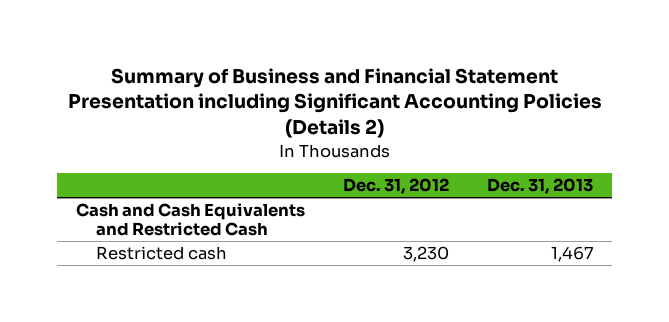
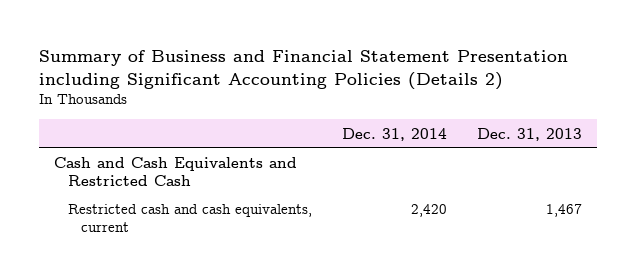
- | Dec. 31, 2012 | Dec. 31, 2013
+ | Dec. 31, 2014 | Dec. 31, 2013
- Restricted cash | 3,230 | 1,467
+ Restricted cash and cash equivalents, current | 2,420 | 1,467

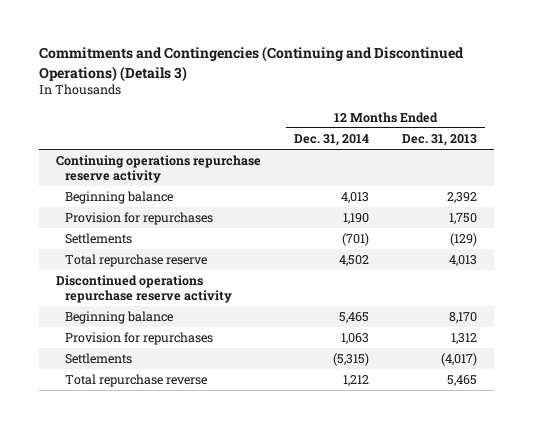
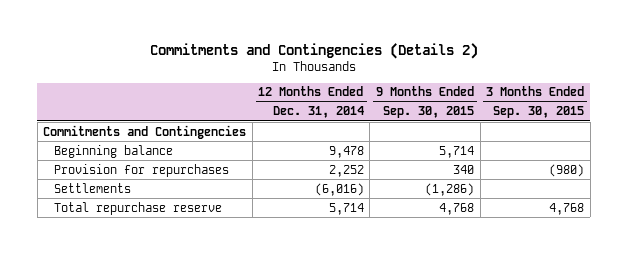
- Commitments and Contingencies (Continuing and Discontinued Operations) (Details 3)
+ Commitments and Contingencies (Details 2)
- | 12 Months Ended Dec. 31, 2014 | 12 Months Ended Dec. 31, 2013
+ | 12 Months Ended Dec. 31, 2014 | 9 Months Ended Sep. 30, 2015 | 3 Months Ended Sep. 30, 2015
- Continuing operations repurchase reserve activity
- Beginning balance | 4,013 | 2,392
- Provision for repurchases | 1,190 | 1,750
- Settlements | (701) | (129)
- Total repurchase reserve | 4,502 | 4,013
- Discontinued operations repurchase reserve activity
- Beginning balance | 5,465 | 8,170
- Provision for repurchases | 1,063 | 1,312
- Settlements | (5,315) | (4,017)
- Total repurchase reverse | 1,212 | 5,465
+ Commitments and Contingencies
+ Beginning balance | 9,478 | 5,714 |
+ Provision for repurchases | 2,252 | 340 | (980)
+ Settlements | (6,016) | (1,286) |
+ Total repurchase reserve | 5,714 | 4,768 | 4,768

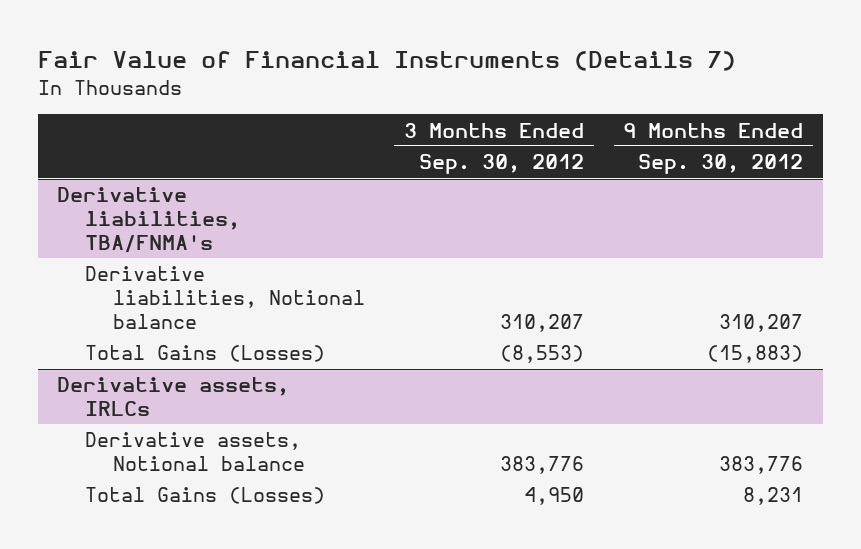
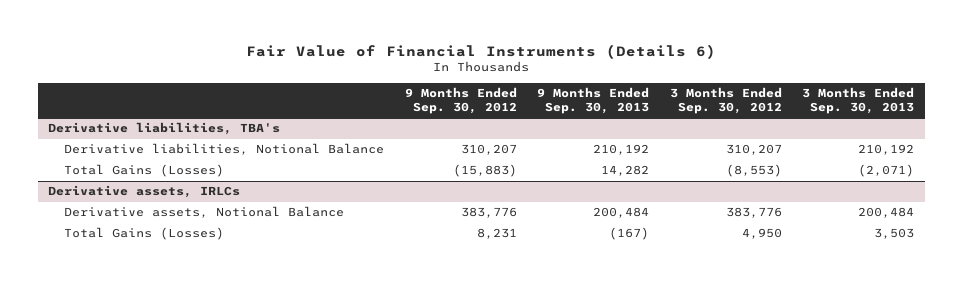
- Fair Value of Financial Instruments (Details 7)
+ Fair Value of Financial Instruments (Details 6)
- | 3 Months Ended Sep. 30, 2012 | 9 Months Ended Sep. 30, 2012
+ | 9 Months Ended Sep. 30, 2012 | 9 Months Ended Sep. 30, 2013 | 3 Months Ended Sep. 30, 2012 | 3 Months Ended Sep. 30, 2013
- Derivative liabilities, TBA/FNMA's
- Derivative liabilities, Notional balance | 310,207 | 310,207
+ Derivative liabilities, TBA's
+ Derivative liabilities, Notional Balance | 310,207 | 210,192 | 310,207 | 210,192
@ Derivative assets, IRLCs
- Derivative assets, Notional balance | 383,776 | 383,776
+ Derivative assets, Notional Balance | 383,776 | 200,484 | 383,776 | 200,484

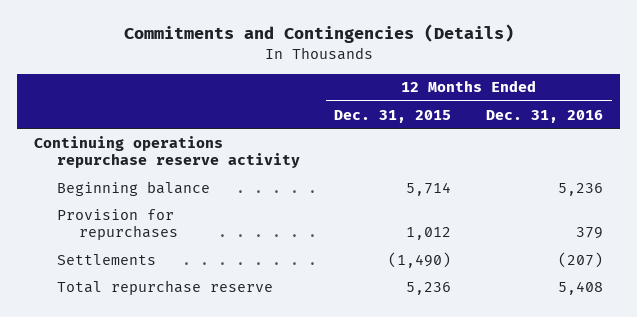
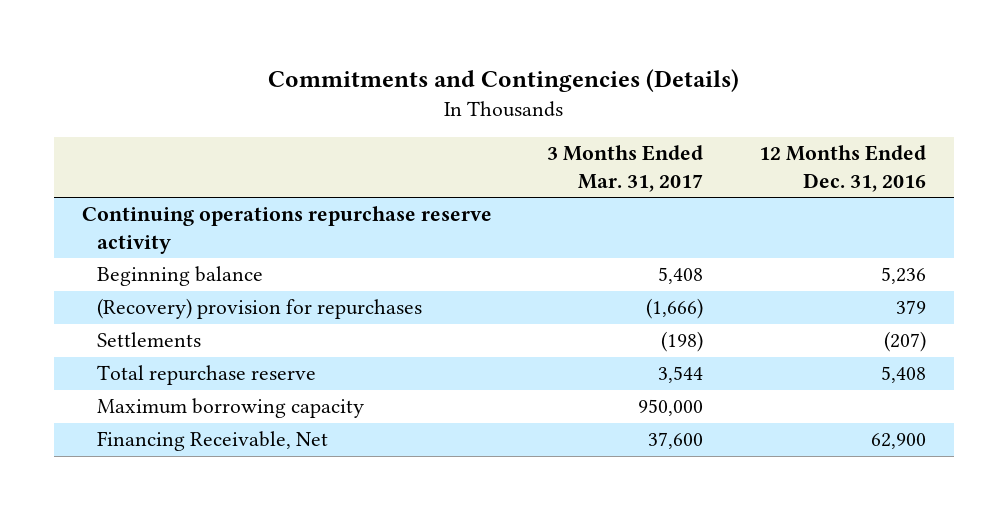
- | 12 Months Ended Dec. 31, 2015 | 12 Months Ended Dec. 31, 2016
+ | 3 Months Ended Mar. 31, 2017 | 12 Months Ended Dec. 31, 2016
- Provision for repurchases | 1,012 | 379
+ (Recovery) provision for repurchases | (1,666) | 379
+ Maximum borrowing capacity | 950,000 |
+ Financing Receivable, Net | 37,600 | 62,900

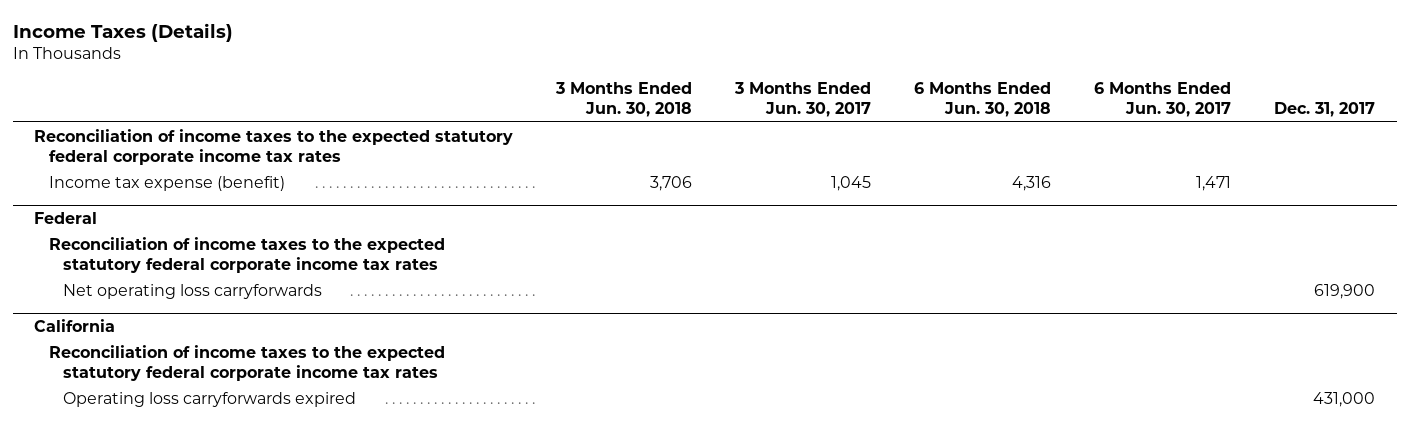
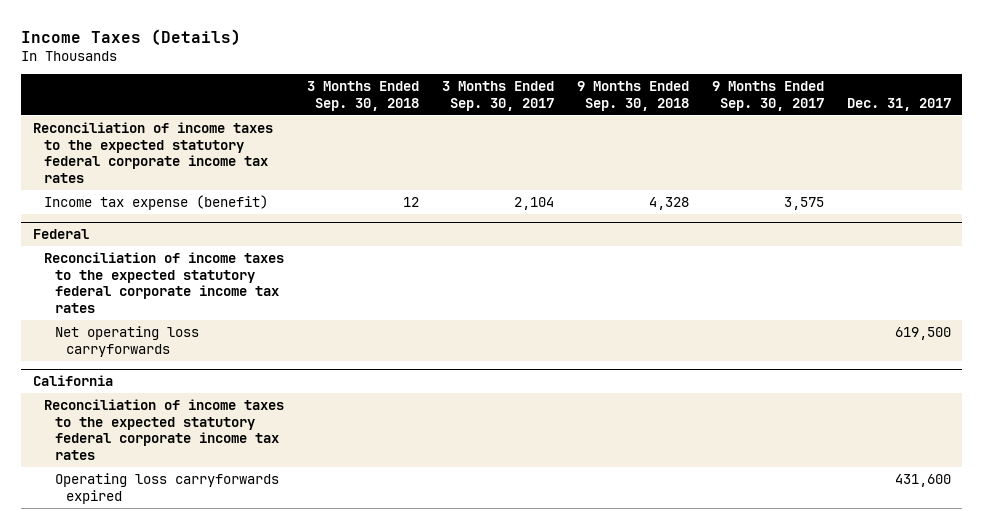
- | 3 Months Ended Jun. 30, 2018 | 3 Months Ended Jun. 30, 2017 | 6 Months Ended Jun. 30, 2018 | 6 Months Ended Jun. 30, 2017 | Dec. 31, 2017
+ | 3 Months Ended Sep. 30, 2018 | 3 Months Ended Sep. 30, 2017 | 9 Months Ended Sep. 30, 2018 | 9 Months Ended Sep. 30, 2017 | Dec. 31, 2017
@ Federal
- Net operating loss carryforwards | | | | | 619,900
+ Net operating loss carryforwards | | | | | 619,500
@ California
- Operating loss carryforwards expired | | | | | 431,000
+ Operating loss carryforwards expired | | | | | 431,600

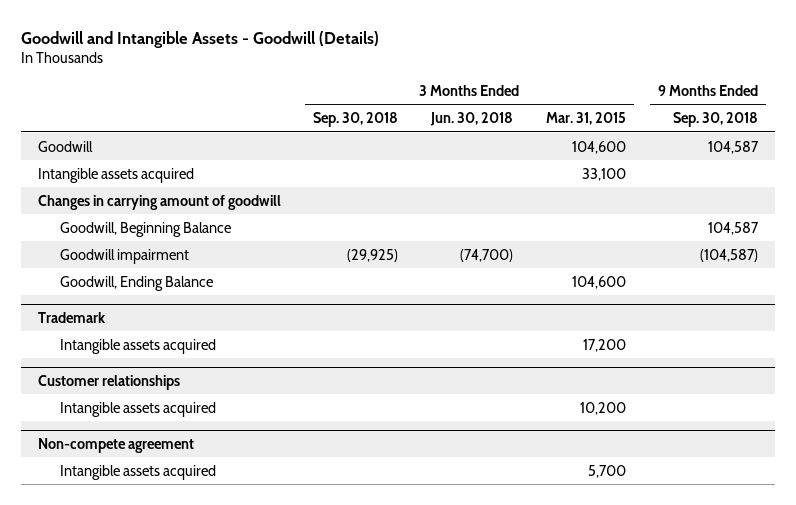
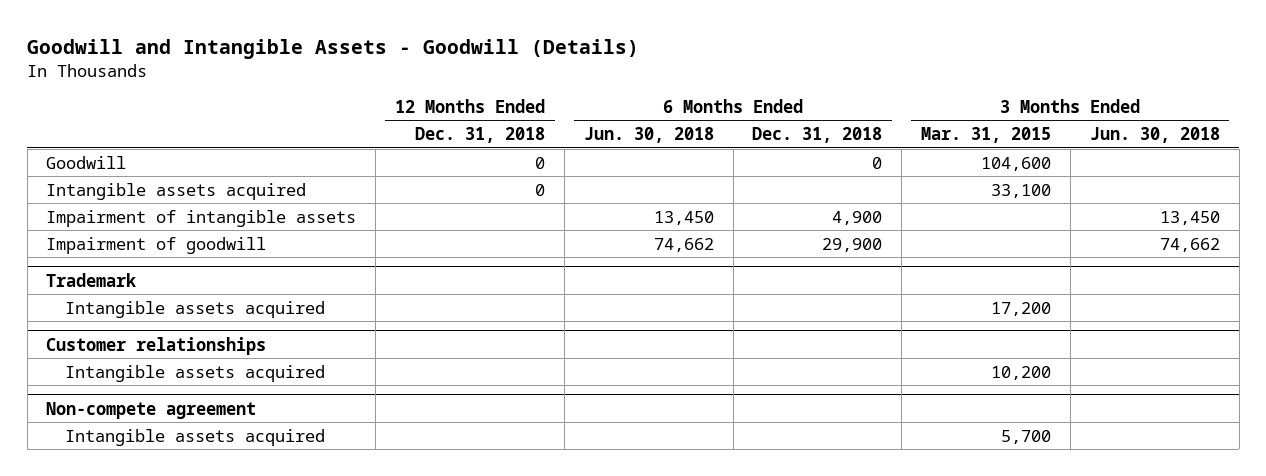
- | 3 Months Ended Sep. 30, 2018 | 3 Months Ended Jun. 30, 2018 | 3 Months Ended Mar. 31, 2015 | 9 Months Ended Sep. 30, 2018
+ | 12 Months Ended Dec. 31, 2018 | 6 Months Ended Jun. 30, 2018 | 6 Months Ended Dec. 31, 2018 | 3 Months Ended Mar. 31, 2015 | 3 Months Ended Jun. 30, 2018
- Changes in carrying amount of goodwill
- Goodwill, Beginning Balance | | | | 104,587
- Goodwill impairment | (29,925) | (74,700) | | (104,587)
- Goodwill, Ending Balance | | | 104,600 |
+ Impairment of intangible assets | | 13,450 | 4,900 | | 13,450
+ Impairment of goodwill | | 74,662 | 29,900 | | 74,662

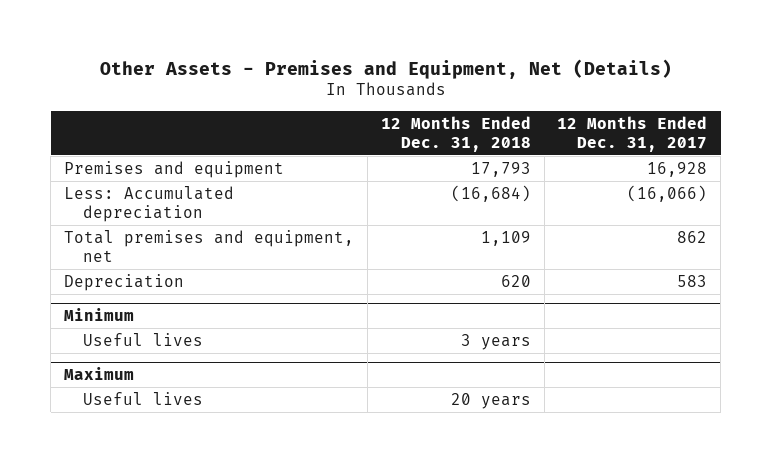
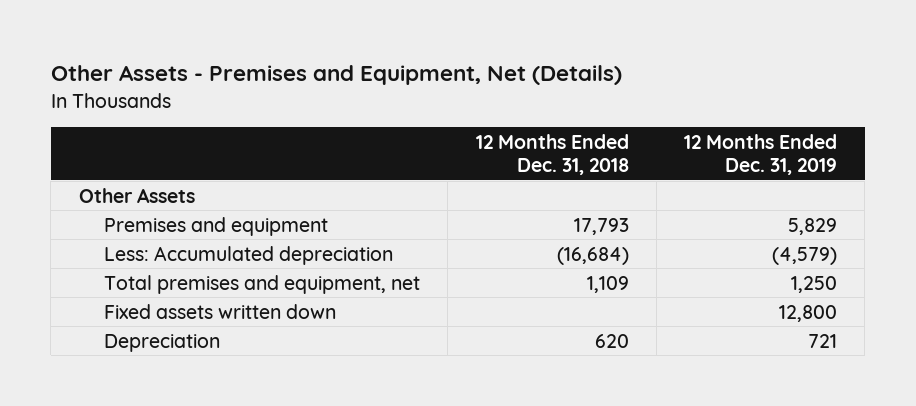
- | 12 Months Ended Dec. 31, 2018 | 12 Months Ended Dec. 31, 2017
+ | 12 Months Ended Dec. 31, 2018 | 12 Months Ended Dec. 31, 2019
+ Other Assets
+ Fixed assets written down | | 12,800
- Minimum
- Useful lives | 3 years |
- Maximum
- Useful lives | 20 years |

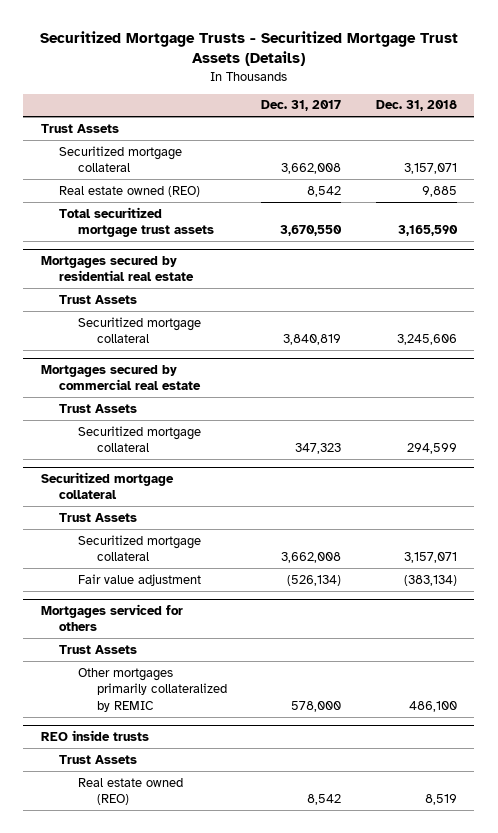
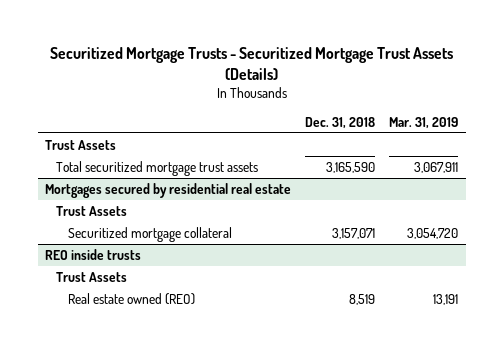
- | Dec. 31, 2017 | Dec. 31, 2018
+ | Dec. 31, 2018 | Mar. 31, 2019
- Securitized mortgage collateral | 3,662,008 | 3,157,071
- Real estate owned (REO) | 8,542 | 9,885
@ Mortgages secured by residential real estate
- Securitized mortgage collateral | 3,840,819 | 3,245,606
- Mortgages secured by commercial real estate
- Trust Assets
- Securitized mortgage collateral | 347,323 | 294,599
- Securitized mortgage collateral
- Trust Assets
- Fair value adjustment | (526,134) | (383,134)
- Mortgages serviced for others
- Trust Assets
- Other mortgages primarily collateralized by REMIC | 578,000 | 486,100

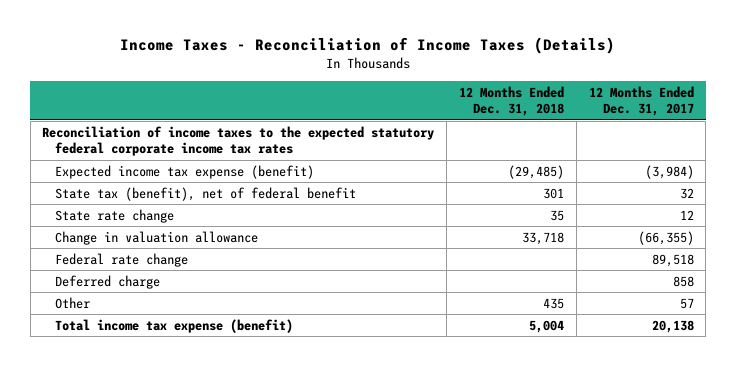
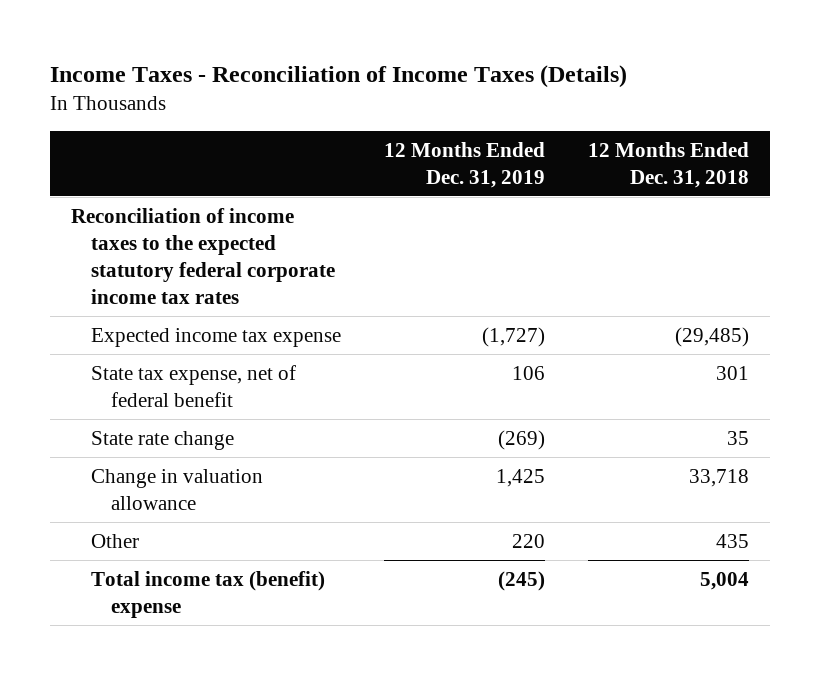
- | 12 Months Ended Dec. 31, 2018 | 12 Months Ended Dec. 31, 2017
+ | 12 Months Ended Dec. 31, 2019 | 12 Months Ended Dec. 31, 2018
- Expected income tax expense (benefit) | (29,485) | (3,984)
- State tax (benefit), net of federal benefit | 301 | 32
+ Expected income tax expense | (1,727) | (29,485)
+ State tax expense, net of federal benefit | 106 | 301
- Federal rate change | | 89,518
- Deferred charge | | 858
- Total income tax expense (benefit) | 5,004 | 20,138
+ Total income tax (benefit) expense | (245) | 5,004

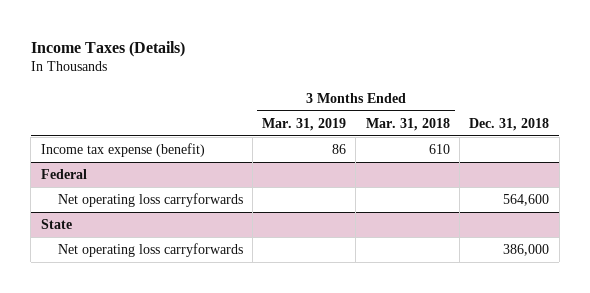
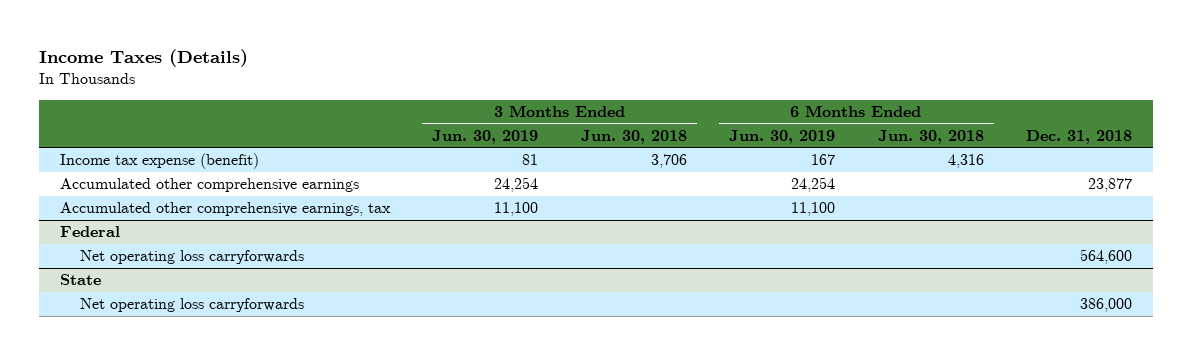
- | 3 Months Ended Mar. 31, 2019 | 3 Months Ended Mar. 31, 2018 | Dec. 31, 2018
+ | 3 Months Ended Jun. 30, 2019 | 3 Months Ended Jun. 30, 2018 | 6 Months Ended Jun. 30, 2019 | 6 Months Ended Jun. 30, 2018 | Dec. 31, 2018
+ Accumulated other comprehensive earnings | 24,254 | | 24,254 | | 23,877
+ Accumulated other comprehensive earnings, tax | 11,100 | | 11,100 | |

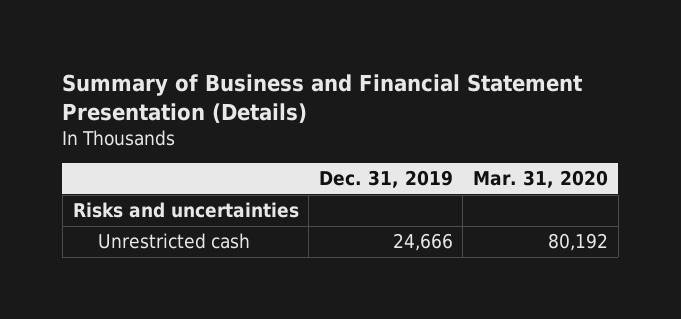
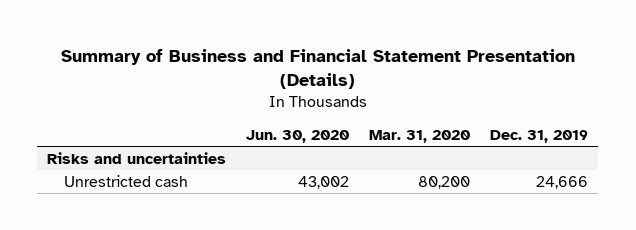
- | Dec. 31, 2019 | Mar. 31, 2020
+ | Jun. 30, 2020 | Mar. 31, 2020 | Dec. 31, 2019
- Unrestricted cash | 24,666 | 80,192
+ Unrestricted cash | 43,002 | 80,200 | 24,666

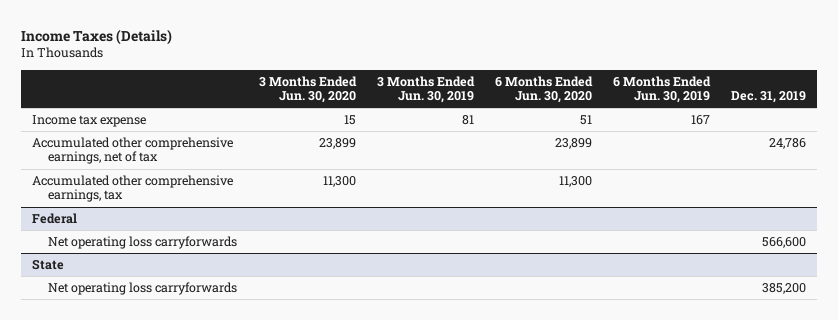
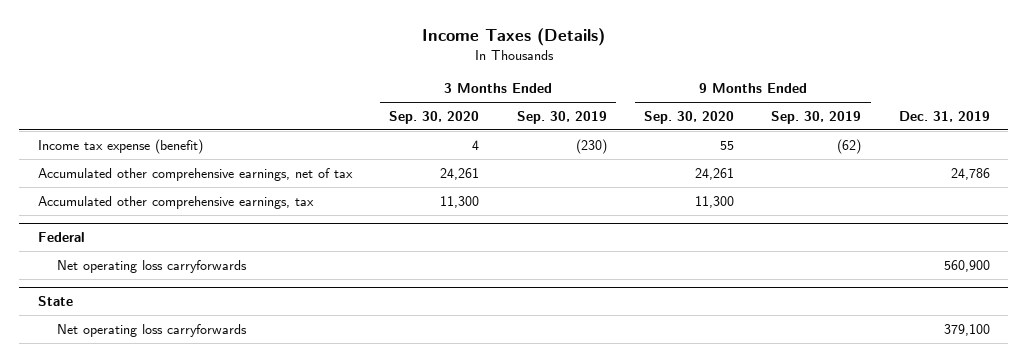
- | 3 Months Ended Jun. 30, 2020 | 3 Months Ended Jun. 30, 2019 | 6 Months Ended Jun. 30, 2020 | 6 Months Ended Jun. 30, 2019 | Dec. 31, 2019
+ | 3 Months Ended Sep. 30, 2020 | 3 Months Ended Sep. 30, 2019 | 9 Months Ended Sep. 30, 2020 | 9 Months Ended Sep. 30, 2019 | Dec. 31, 2019
- Income tax expense | 15 | 81 | 51 | 167 |
+ Income tax expense (benefit) | 4 | (230) | 55 | (62) |
@ Federal
- Net operating loss carryforwards | | | | | 566,600
+ Net operating loss carryforwards | | | | | 560,900
@ State
- Net operating loss carryforwards | | | | | 385,200
+ Net operating loss carryforwards | | | | | 379,100

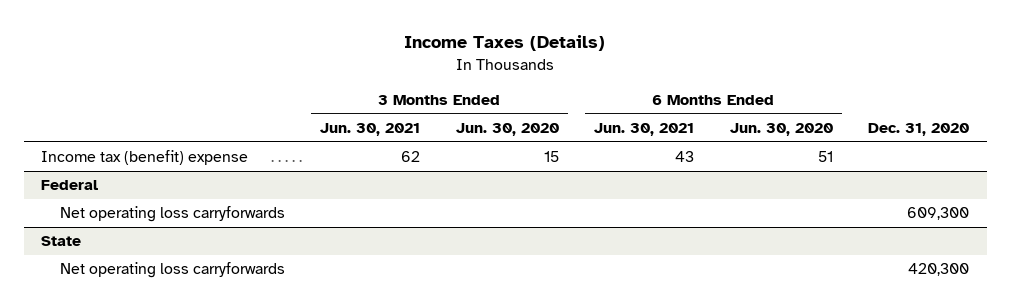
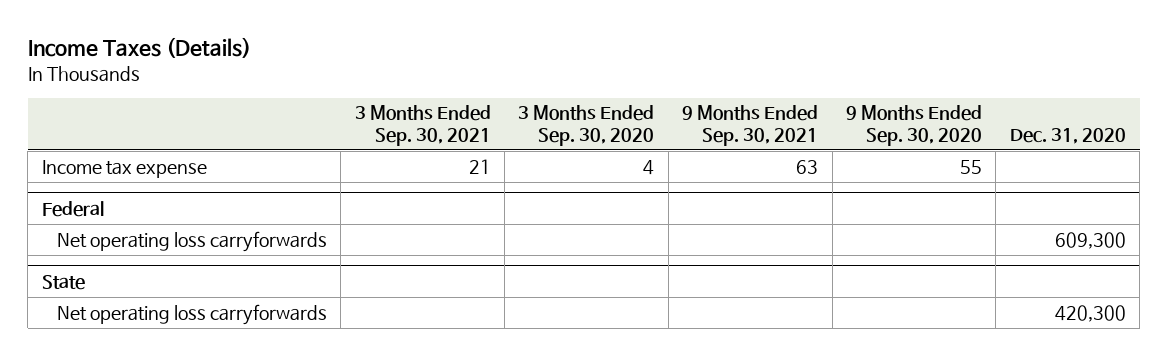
- | 3 Months Ended Jun. 30, 2021 | 3 Months Ended Jun. 30, 2020 | 6 Months Ended Jun. 30, 2021 | 6 Months Ended Jun. 30, 2020 | Dec. 31, 2020
+ | 3 Months Ended Sep. 30, 2021 | 3 Months Ended Sep. 30, 2020 | 9 Months Ended Sep. 30, 2021 | 9 Months Ended Sep. 30, 2020 | Dec. 31, 2020
- Income tax (benefit) expense | 62 | 15 | 43 | 51 |
+ Income tax expense | 21 | 4 | 63 | 55 |

